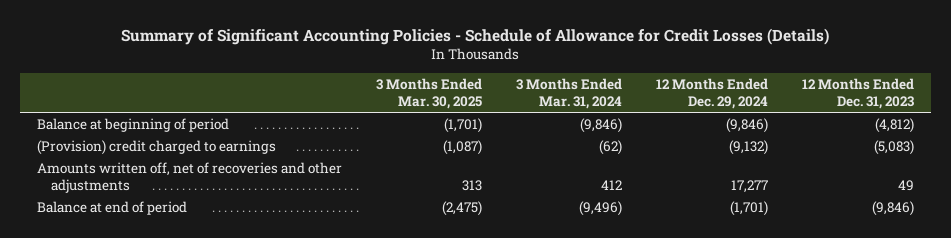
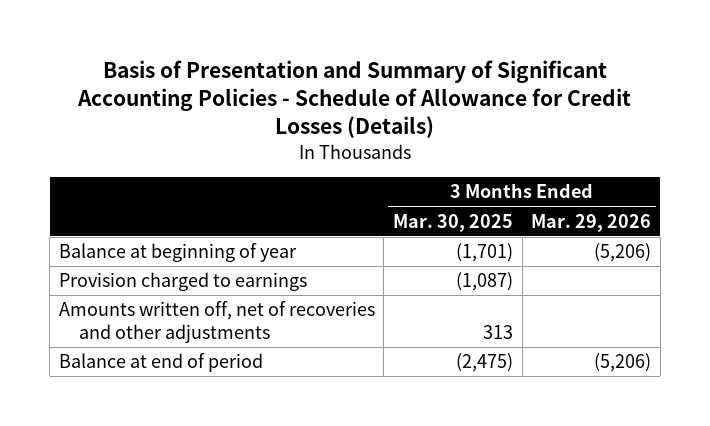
- Summary of Significant Accounting Policies - Schedule of Allowance for Credit Losses (Details)
+ Basis of Presentation and Summary of Significant Accounting Policies - Schedule of Allowance for Credit Losses (Details)
- | 3 Months Ended Mar. 30, 2025 | 3 Months Ended Mar. 31, 2024 | 12 Months Ended Dec. 29, 2024 | 12 Months Ended Dec. 31, 2023
+ | 3 Months Ended Mar. 30, 2025 | 3 Months Ended Mar. 29, 2026
- Balance at beginning of period | (1,701) | (9,846) | (9,846) | (4,812)
- (Provision) credit charged to earnings | (1,087) | (62) | (9,132) | (5,083)
+ Balance at beginning of year | (1,701) | (5,206)
+ Provision charged to earnings | (1,087) |

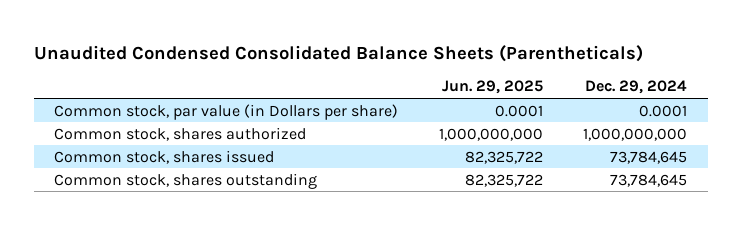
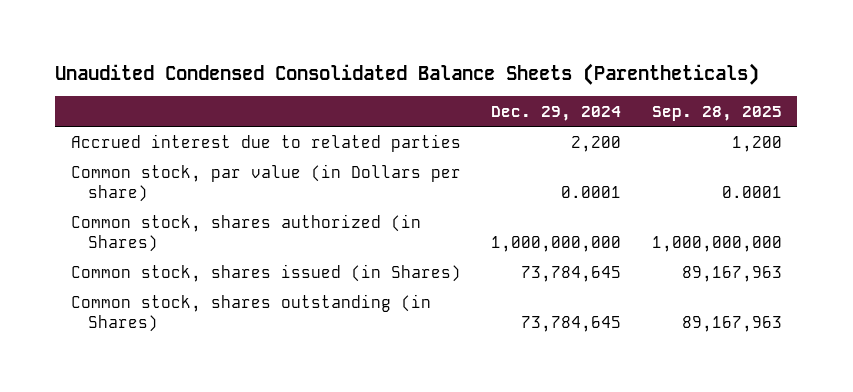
- | Jun. 29, 2025 | Dec. 29, 2024
+ | Dec. 29, 2024 | Sep. 28, 2025
+ Accrued interest due to related parties | 2,200 | 1,200
- Common stock, shares authorized | 1,000,000,000 | 1,000,000,000
- Common stock, shares issued | 82,325,722 | 73,784,645
- Common stock, shares outstanding | 82,325,722 | 73,784,645
+ Common stock, shares authorized (in Shares) | 1,000,000,000 | 1,000,000,000
+ Common stock, shares issued (in Shares) | 73,784,645 | 89,167,963
+ Common stock, shares outstanding (in Shares) | 73,784,645 | 89,167,963

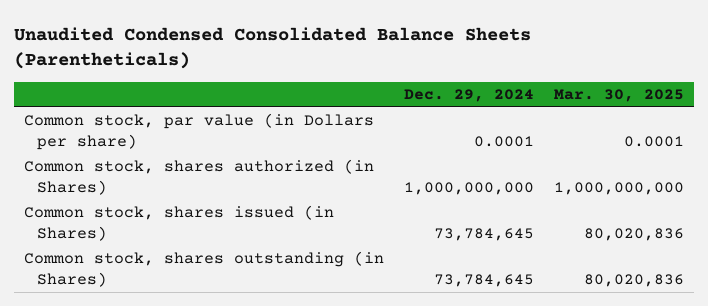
- | Dec. 29, 2024 | Sep. 28, 2025
+ | Dec. 29, 2024 | Mar. 30, 2025
- Accrued interest due to related parties | 2,200 | 1,200

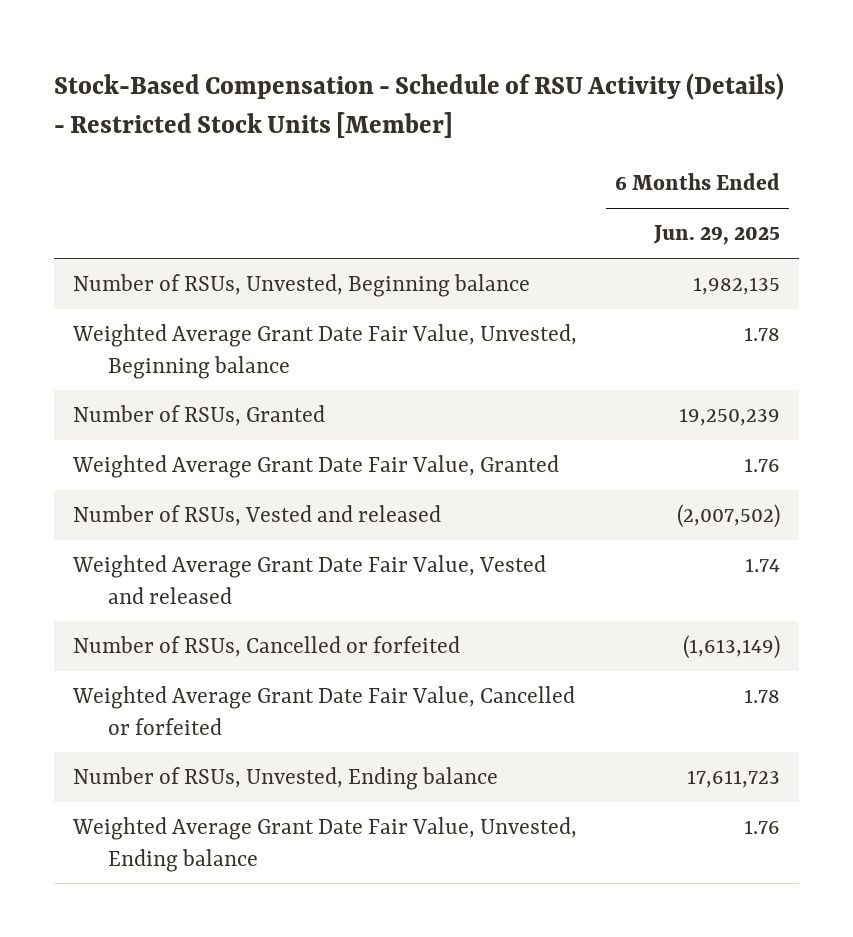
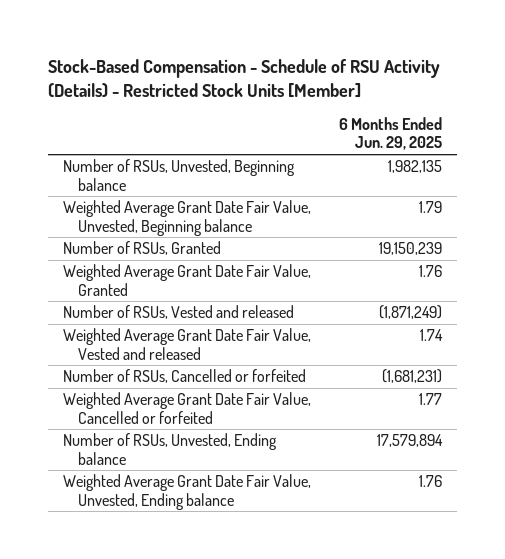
- Weighted Average Grant Date Fair Value, Unvested, Beginning balance | 1.78
- Number of RSUs, Granted | 19,250,239
+ Weighted Average Grant Date Fair Value, Unvested, Beginning balance | 1.79
+ Number of RSUs, Granted | 19,150,239
- Number of RSUs, Vested and released | (2,007,502)
+ Number of RSUs, Vested and released | (1,871,249)
- Number of RSUs, Cancelled or forfeited | (1,613,149)
- Weighted Average Grant Date Fair Value, Cancelled or forfeited | 1.78
- Number of RSUs, Unvested, Ending balance | 17,611,723
+ Number of RSUs, Cancelled or forfeited | (1,681,231)
+ Weighted Average Grant Date Fair Value, Cancelled or forfeited | 1.77
+ Number of RSUs, Unvested, Ending balance | 17,579,894

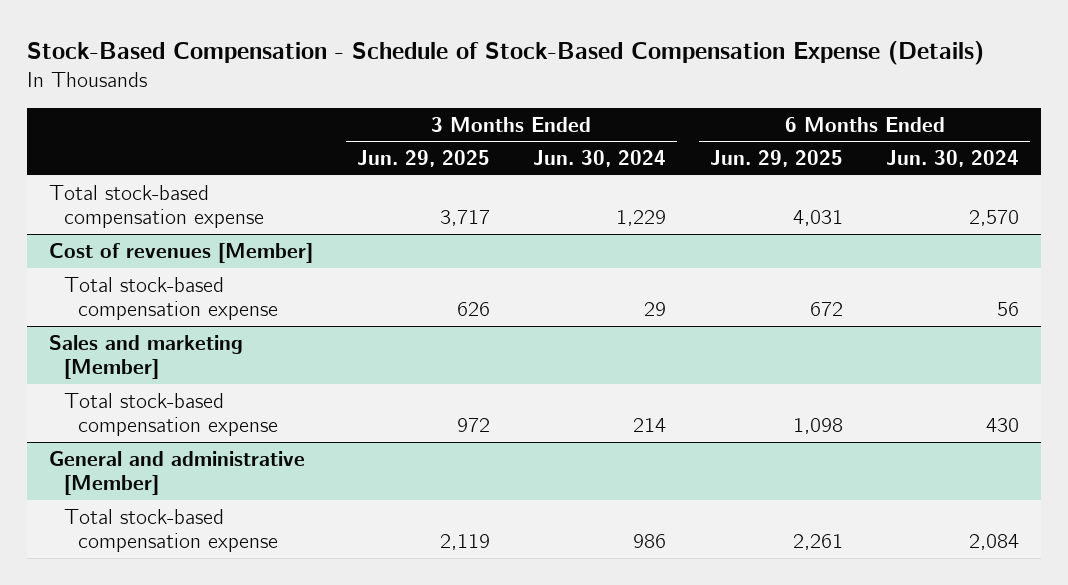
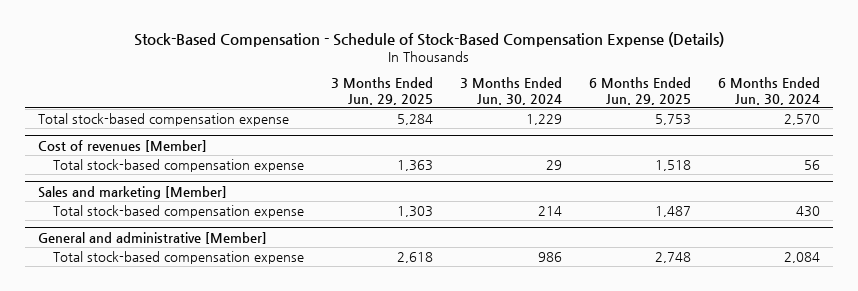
- Total stock-based compensation expense | 3,717 | 1,229 | 4,031 | 2,570
+ Total stock-based compensation expense | 5,284 | 1,229 | 5,753 | 2,570
@ Cost of revenues [Member]
- Total stock-based compensation expense | 626 | 29 | 672 | 56
+ Total stock-based compensation expense | 1,363 | 29 | 1,518 | 56
@ Sales and marketing [Member]
- Total stock-based compensation expense | 972 | 214 | 1,098 | 430
+ Total stock-based compensation expense | 1,303 | 214 | 1,487 | 430
@ General and administrative [Member]
- Total stock-based compensation expense | 2,119 | 986 | 2,261 | 2,084
+ Total stock-based compensation expense | 2,618 | 986 | 2,748 | 2,084

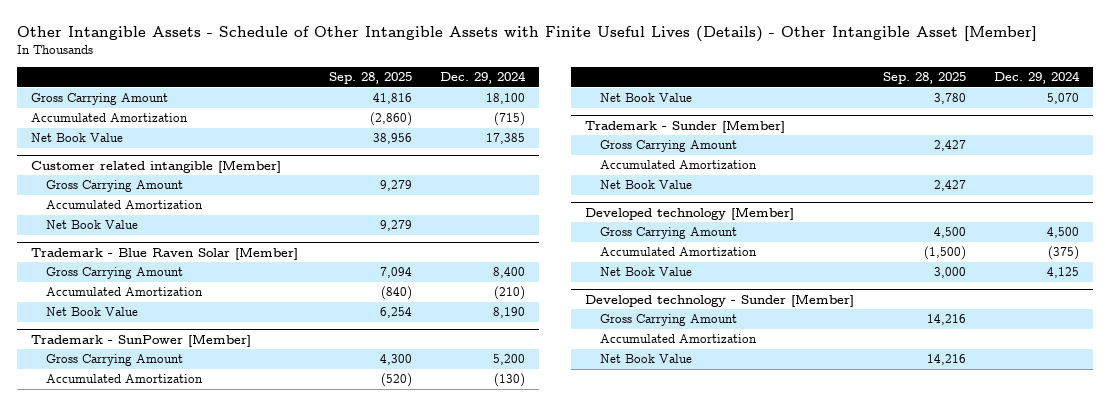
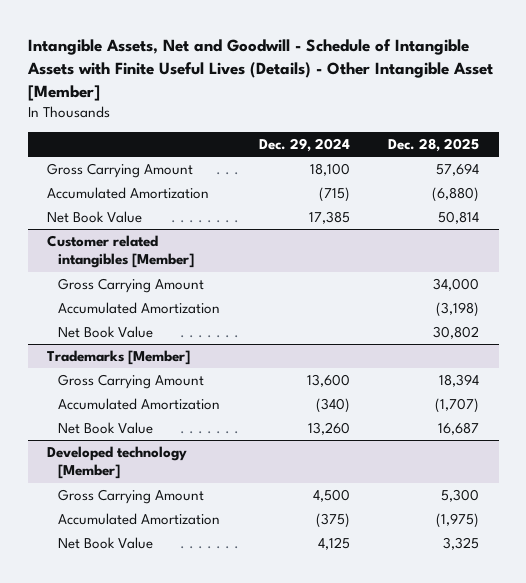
- Other Intangible Assets - Schedule of Other Intangible Assets with Finite Useful Lives (Details) - Other Intangible Asset [Member]
+ Intangible Assets, Net and Goodwill - Schedule of Intangible Assets with Finite Useful Lives (Details) - Other Intangible Asset [Member]
- | Sep. 28, 2025 | Dec. 29, 2024
+ | Dec. 29, 2024 | Dec. 28, 2025
- Customer related intangible [Member]
- Gross Carrying Amount | 9,279 |
- Accumulated Amortization
- Net Book Value | 9,279 |
- Trademark - Blue Raven Solar [Member]
- Gross Carrying Amount | 7,094 | 8,400
- Accumulated Amortization | (840) | (210)
- Net Book Value | 6,254 | 8,190
- Trademark - SunPower [Member]
- Gross Carrying Amount | 4,300 | 5,200
- Accumulated Amortization | (520) | (130)
- Net Book Value | 3,780 | 5,070
- Trademark - Sunder [Member]
+ Customer related intangibles [Member]
+ Trademarks [Member]
+ Gross Carrying Amount | 13,600 | 18,394
+ Accumulated Amortization | (340) | (1,707)
+ Net Book Value | 13,260 | 16,687
- Developed technology - Sunder [Member]
- Gross Carrying Amount | 14,216 |
- Accumulated Amortization
- Net Book Value | 14,216 |

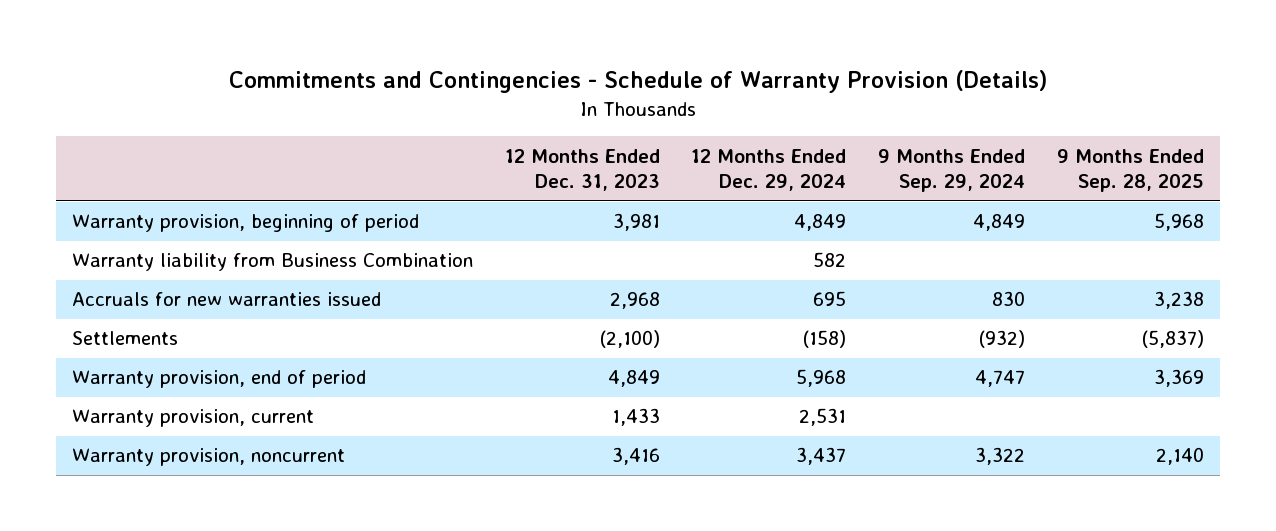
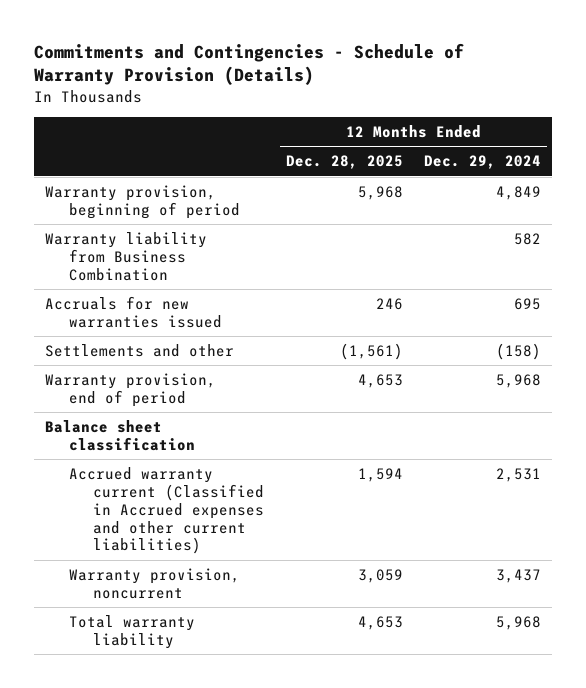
- | 12 Months Ended Dec. 31, 2023 | 12 Months Ended Dec. 29, 2024 | 9 Months Ended Sep. 29, 2024 | 9 Months Ended Sep. 28, 2025
+ | 12 Months Ended Dec. 28, 2025 | 12 Months Ended Dec. 29, 2024
- Settlements | (2,100) | (158) | (932) | (5,837)
+ Settlements and other | (1,561) | (158)
- Warranty provision, current | 1,433 | 2,531 | |
+ Balance sheet classification
+ Accrued warranty current (Classified in Accrued expenses and other current liabilities) | 1,594 | 2,531
+ Total warranty liability | 4,653 | 5,968

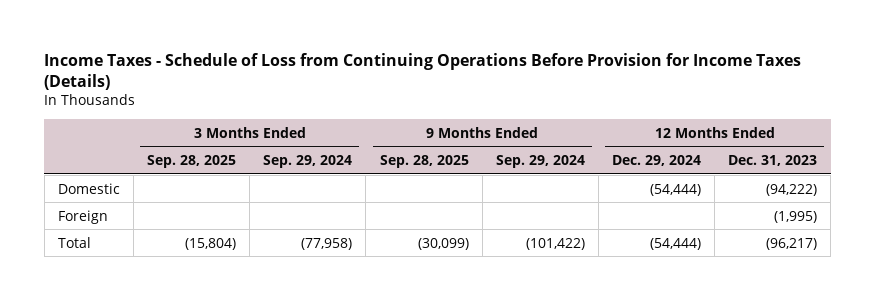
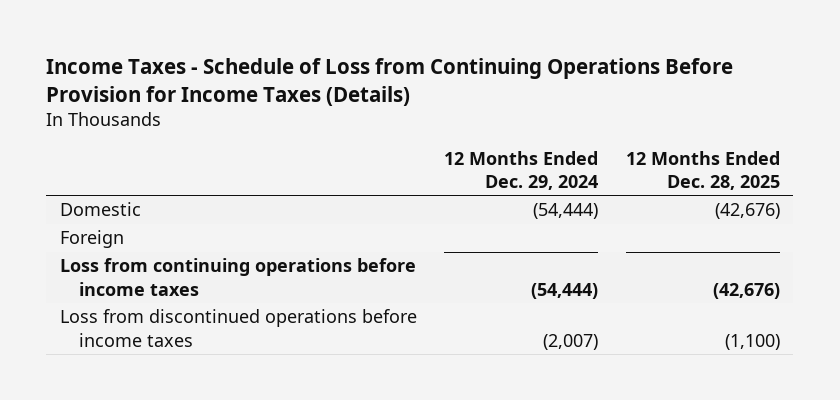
- | 3 Months Ended Sep. 28, 2025 | 3 Months Ended Sep. 29, 2024 | 9 Months Ended Sep. 28, 2025 | 9 Months Ended Sep. 29, 2024 | 12 Months Ended Dec. 29, 2024 | 12 Months Ended Dec. 31, 2023
+ | 12 Months Ended Dec. 29, 2024 | 12 Months Ended Dec. 28, 2025
- Total | (15,804) | (77,958) | (30,099) | (101,422) | (54,444) | (96,217)
+ Loss from continuing operations before income taxes | (54,444) | (42,676)
+ Loss from discontinued operations before income taxes | (2,007) | (1,100)

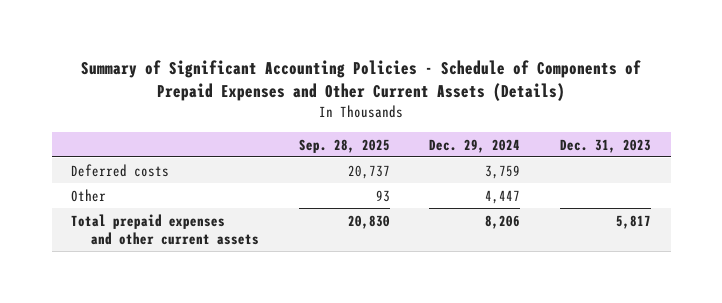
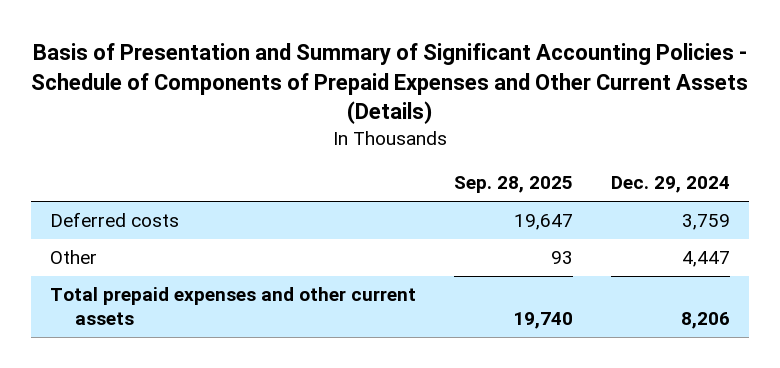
- Summary of Significant Accounting Policies - Schedule of Components of Prepaid Expenses and Other Current Assets (Details)
+ Basis of Presentation and Summary of Significant Accounting Policies - Schedule of Components of Prepaid Expenses and Other Current Assets (Details)
- | Sep. 28, 2025 | Dec. 29, 2024 | Dec. 31, 2023
+ | Sep. 28, 2025 | Dec. 29, 2024
- Deferred costs | 20,737 | 3,759 |
+ Deferred costs | 19,647 | 3,759
- Total prepaid expenses and other current assets | 20,830 | 8,206 | 5,817
+ Total prepaid expenses and other current assets | 19,740 | 8,206

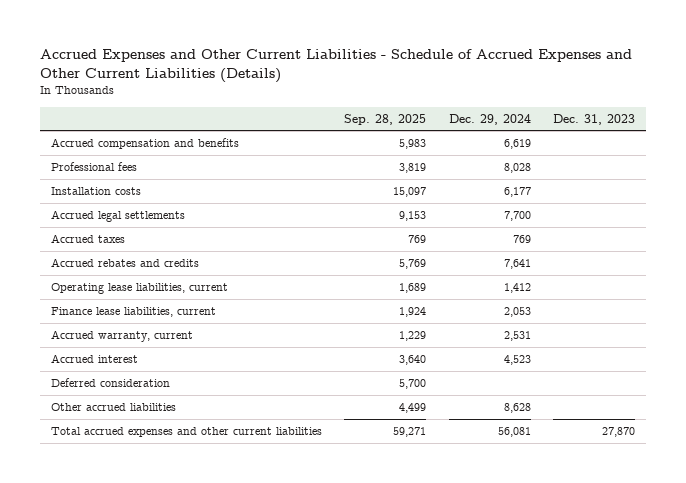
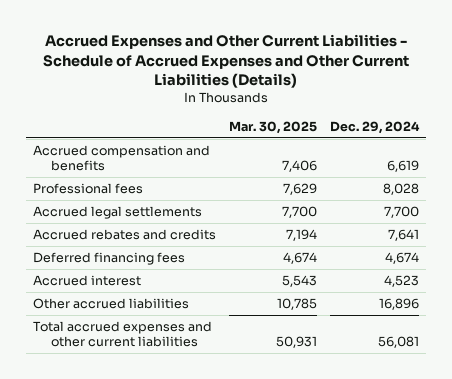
- | Sep. 28, 2025 | Dec. 29, 2024 | Dec. 31, 2023
+ | Mar. 30, 2025 | Dec. 29, 2024
- Installation costs | 15,097 | 6,177 |
- Accrued taxes | 769 | 769 |
- Operating lease liabilities, current | 1,689 | 1,412 |
- Finance lease liabilities, current | 1,924 | 2,053 |
- Accrued warranty, current | 1,229 | 2,531 |
+ Deferred financing fees | 4,674 | 4,674
- Deferred consideration | 5,700 | |
- Other accrued liabilities | 4,499 | 8,628 |
+ Other accrued liabilities | 10,785 | 16,896

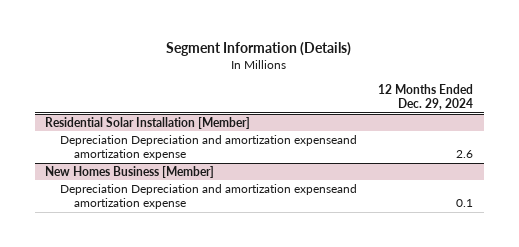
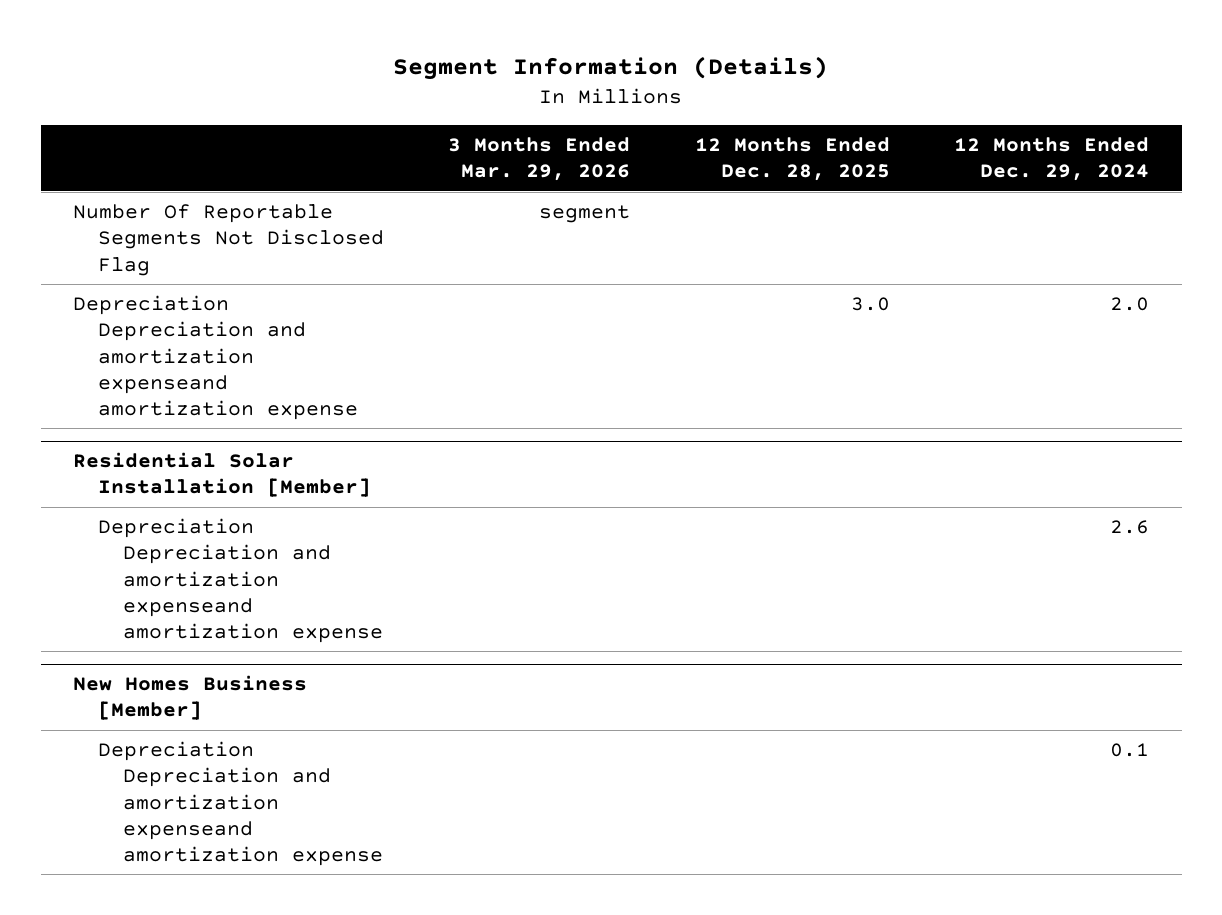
- | 12 Months Ended Dec. 29, 2024
+ | 3 Months Ended Mar. 29, 2026 | 12 Months Ended Dec. 28, 2025 | 12 Months Ended Dec. 29, 2024
+ Number Of Reportable Segments Not Disclosed Flag | segment | |
+ Depreciation Depreciation and amortization expenseand amortization expense | | 3.0 | 2.0

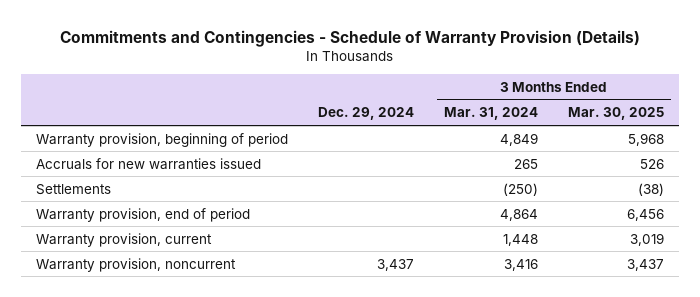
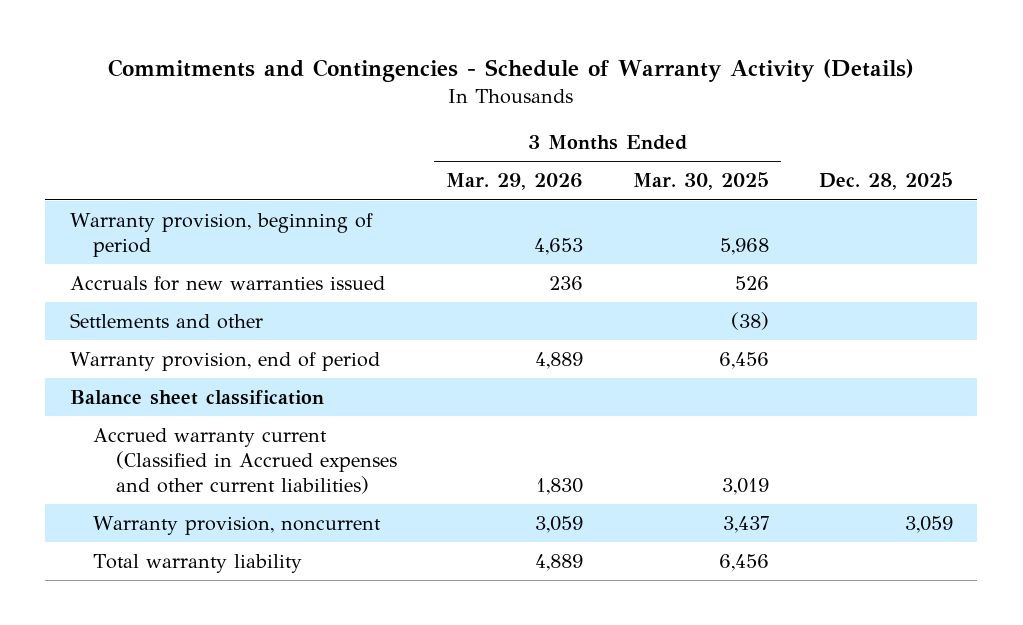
- Commitments and Contingencies - Schedule of Warranty Provision (Details)
+ Commitments and Contingencies - Schedule of Warranty Activity (Details)
- | Dec. 29, 2024 | 3 Months Ended Mar. 31, 2024 | 3 Months Ended Mar. 30, 2025
+ | 3 Months Ended Mar. 29, 2026 | 3 Months Ended Mar. 30, 2025 | Dec. 28, 2025
- Settlements | | (250) | (38)
+ Settlements and other | | (38) |
- Warranty provision, current | | 1,448 | 3,019
+ Balance sheet classification
+ Accrued warranty current (Classified in Accrued expenses and other current liabilities) | 1,830 | 3,019 |
+ Total warranty liability | 4,889 | 6,456 |

